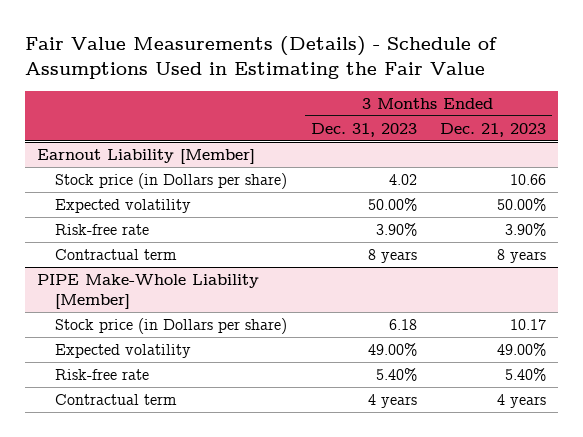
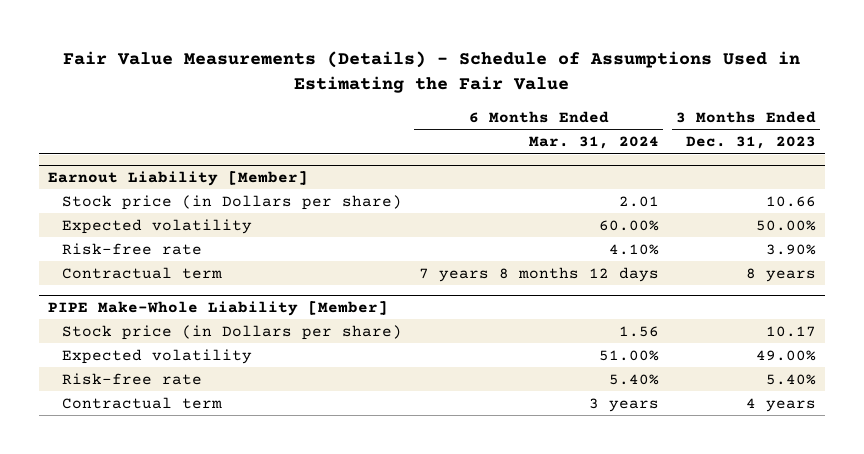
- | 3 Months Ended Dec. 31, 2023 | 3 Months Ended Dec. 21, 2023
+ | 6 Months Ended Mar. 31, 2024 | 3 Months Ended Dec. 31, 2023
@ Earnout Liability [Member]
- Stock price (in Dollars per share) | 4.02 | 10.66
+ Stock price (in Dollars per share) | 2.01 | 10.66
@ PIPE Make-Whole Liability [Member]
- Stock price (in Dollars per share) | 6.18 | 10.17
+ Stock price (in Dollars per share) | 1.56 | 10.17

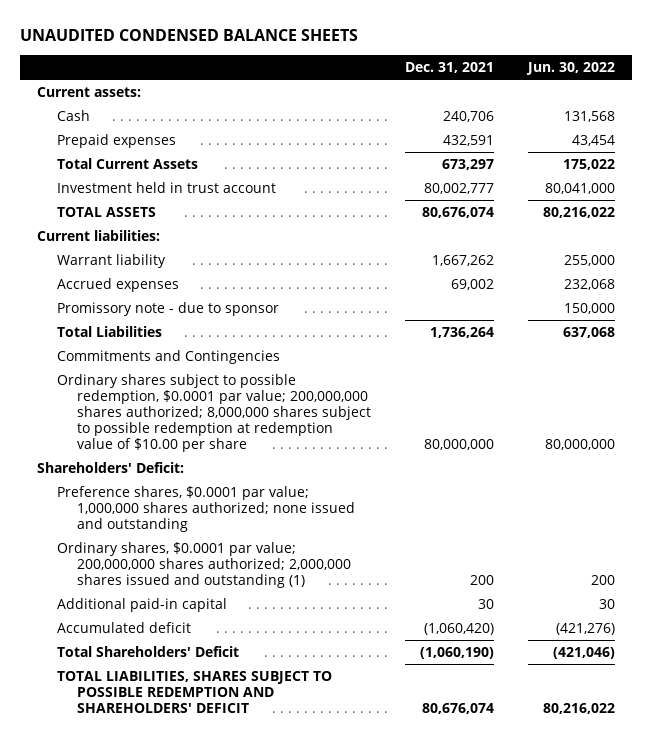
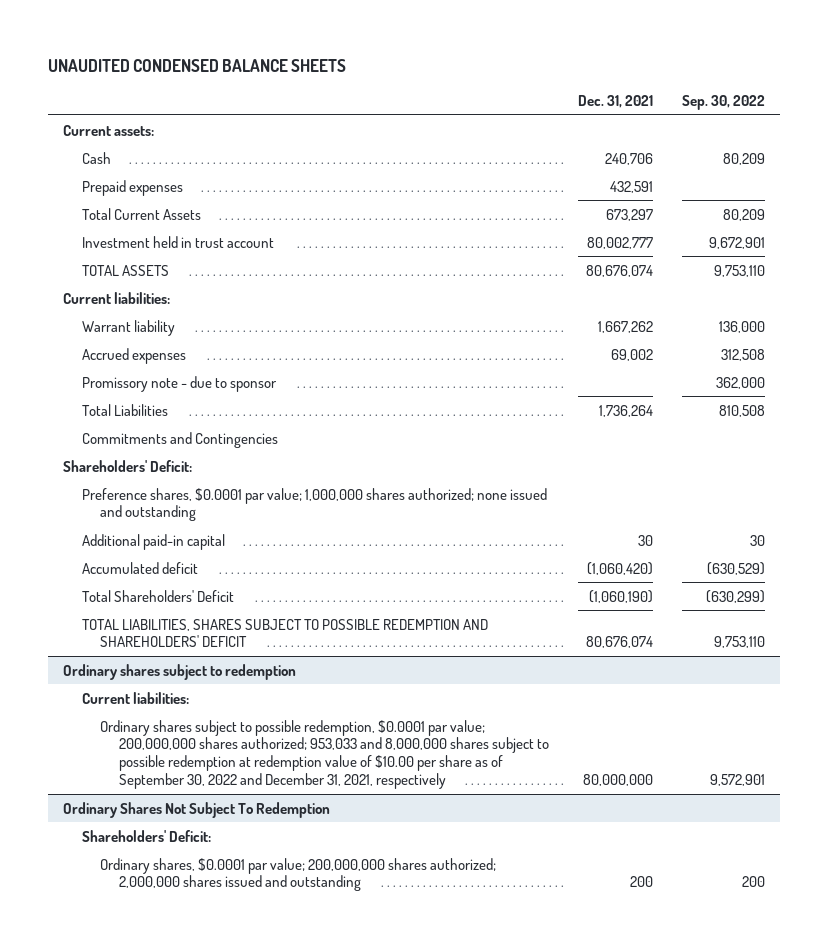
- | Dec. 31, 2021 | Jun. 30, 2022
+ | Dec. 31, 2021 | Sep. 30, 2022
- Ordinary shares subject to possible redemption, $0.0001 par value; 200,000,000 shares authorized; 8,000,000 shares subject to possible redemption at redemption value of $10.00 per share | 80,000,000 | 80,000,000
- Ordinary shares, $0.0001 par value; 200,000,000 shares authorized; 2,000,000 shares issued and outstanding (1) | 200 | 200
+ Ordinary shares subject to redemption
+ Current liabilities:
+ Ordinary shares subject to possible redemption, $0.0001 par value; 200,000,000 shares authorized; 953,033 and 8,000,000 shares subject to possible redemption at redemption value of $10.00 per share as of September 30, 2022 and December 31, 2021, respectively | 80,000,000 | 9,572,901
+ Ordinary Shares Not Subject To Redemption
+ Shareholders' Deficit:
+ Ordinary shares, $0.0001 par value; 200,000,000 shares authorized; 2,000,000 shares issued and outstanding | 200 | 200

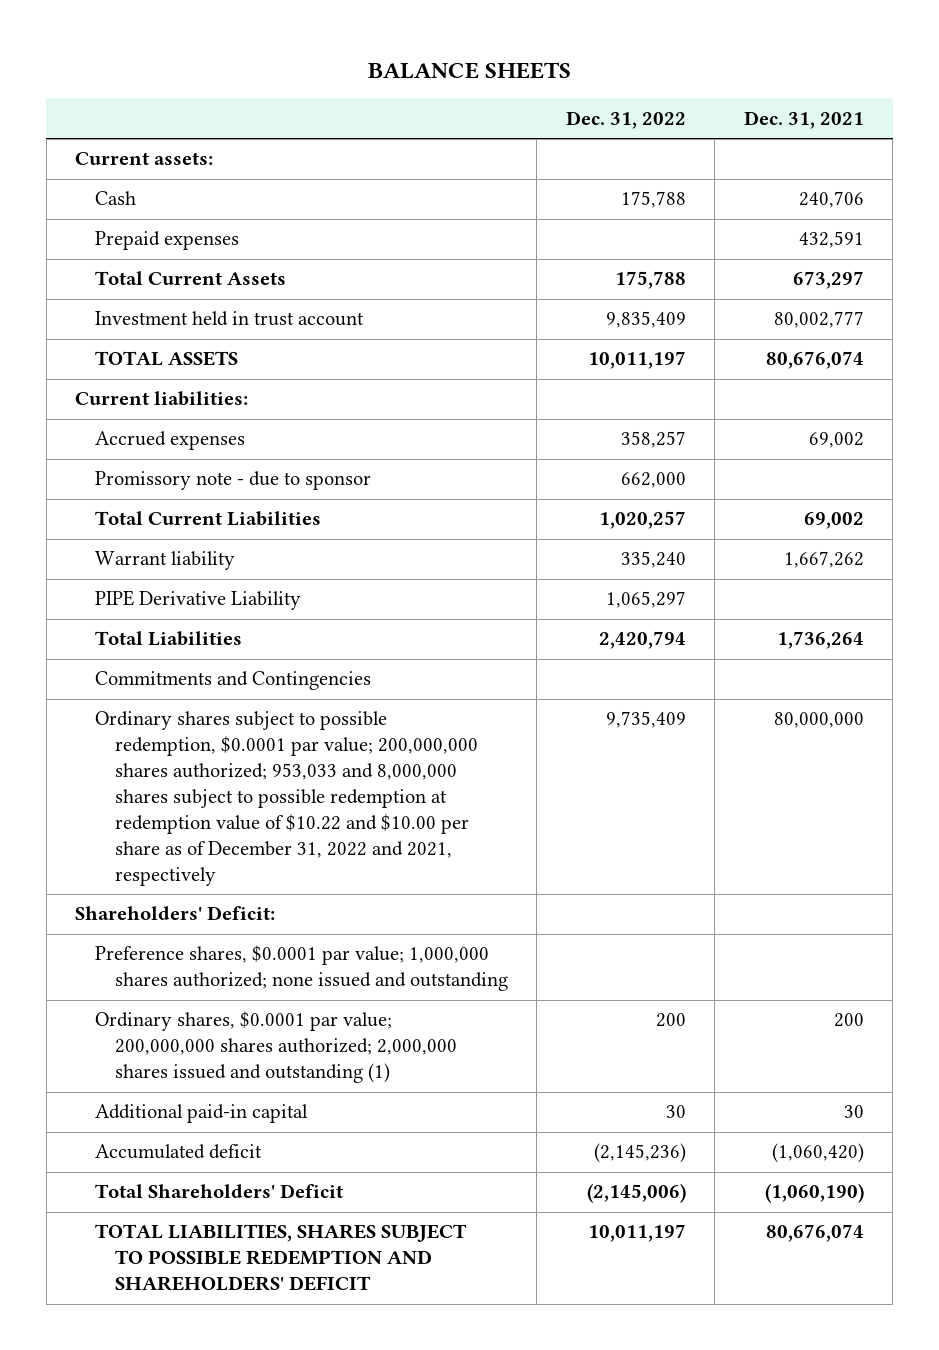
- UNAUDITED CONDENSED BALANCE SHEETS
+ BALANCE SHEETS
- | Dec. 31, 2021 | Sep. 30, 2022
+ | Dec. 31, 2022 | Dec. 31, 2021
+ Total Current Liabilities | 1,020,257 | 69,002
moved down: Warrant liability | 335,240 | 1,667,262
+ PIPE Derivative Liability | 1,065,297 |
+ Ordinary shares subject to possible redemption, $0.0001 par value; 200,000,000 shares authorized; 953,033 and 8,000,000 shares subject to possible redemption at redemption value of $10.22 and $10.00 per share as of December 31, 2022 and 2021, respectively | 9,735,409 | 80,000,000
+ Ordinary shares, $0.0001 par value; 200,000,000 shares authorized; 2,000,000 shares issued and outstanding (1) | 200 | 200
- Ordinary shares subject to redemption
- Current liabilities:
- Ordinary shares subject to possible redemption, $0.0001 par value; 200,000,000 shares authorized; 953,033 and 8,000,000 shares subject to possible redemption at redemption value of $10.00 per share as of September 30, 2022 and December 31, 2021, respectively | 80,000,000 | 9,572,901
- Ordinary Shares Not Subject To Redemption
- Shareholders' Deficit:
- Ordinary shares, $0.0001 par value; 200,000,000 shares authorized; 2,000,000 shares issued and outstanding | 200 | 200

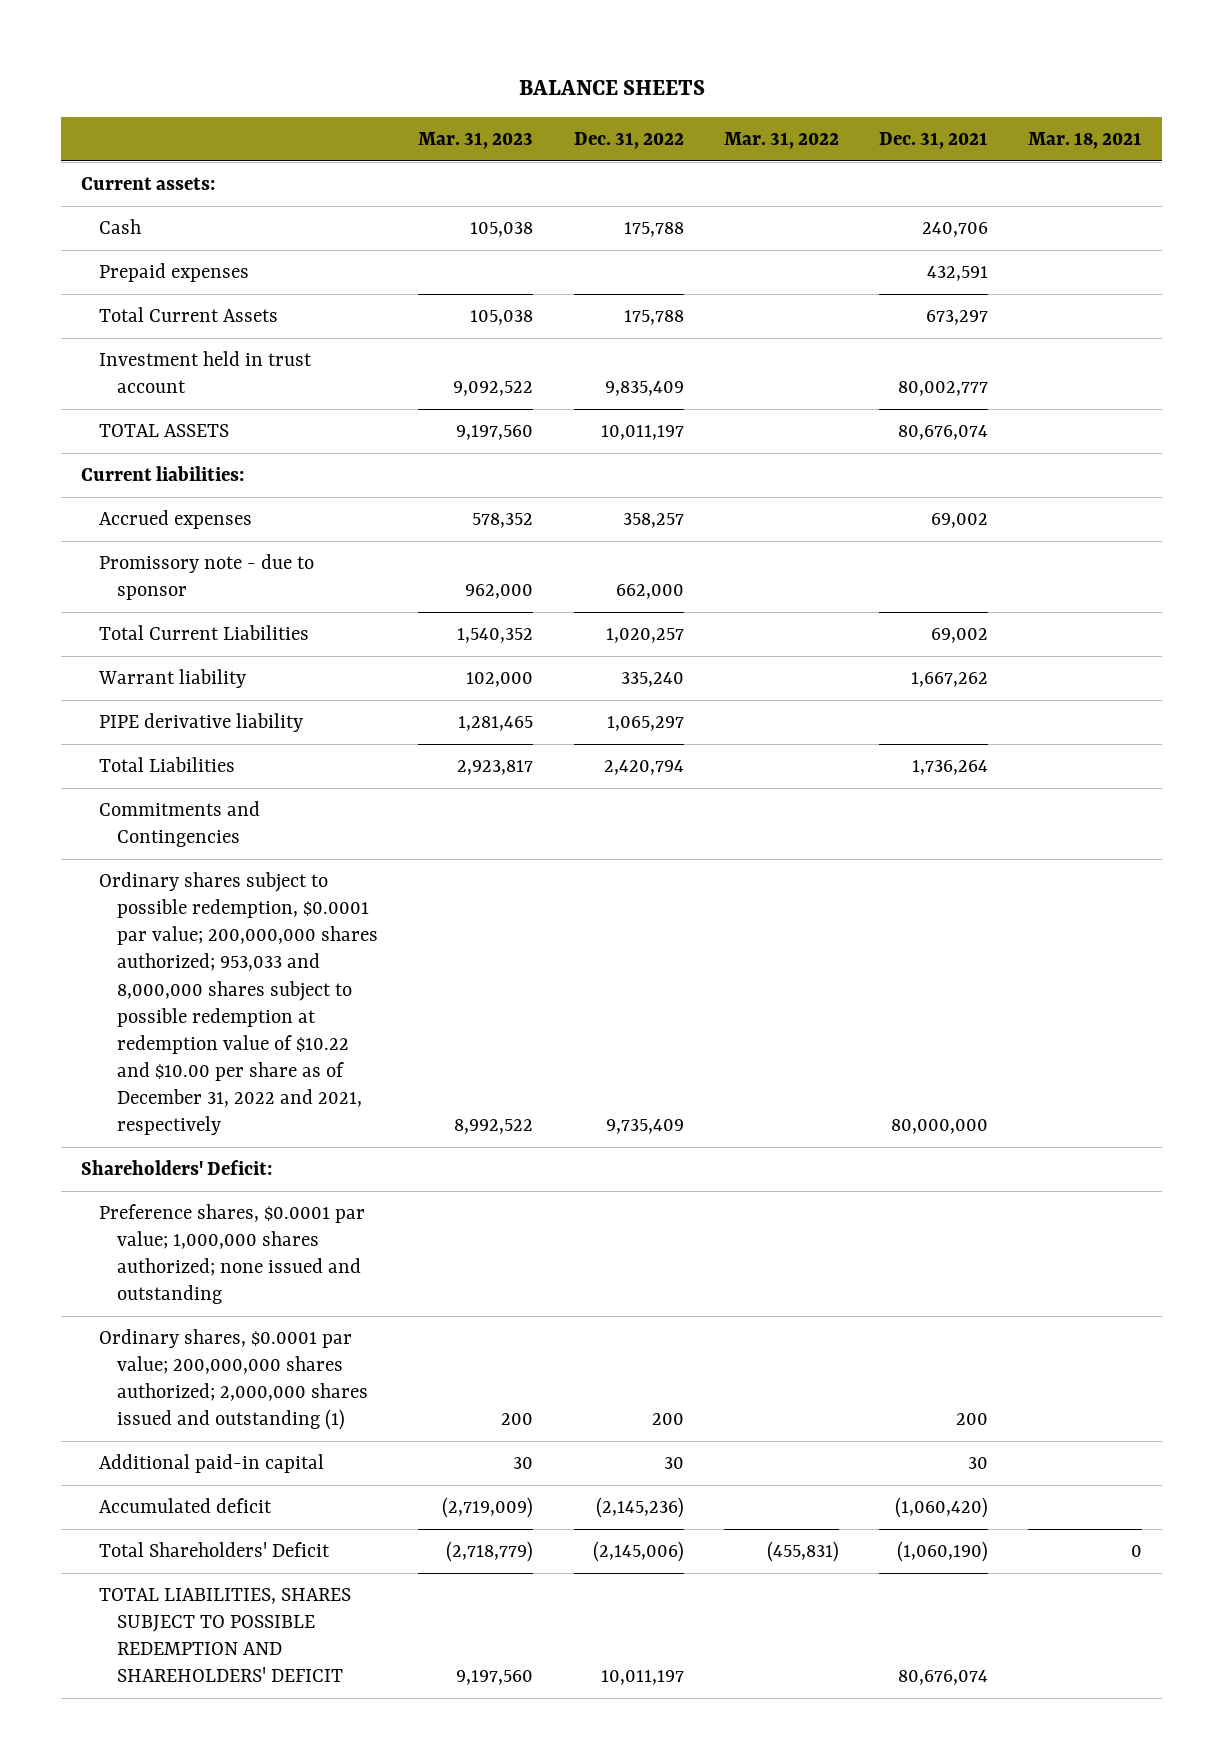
- | Dec. 31, 2022 | Dec. 31, 2021
+ | Mar. 31, 2023 | Dec. 31, 2022 | Mar. 31, 2022 | Dec. 31, 2021 | Mar. 18, 2021
- PIPE Derivative Liability | 1,065,297 |
+ PIPE derivative liability | 1,281,465 | 1,065,297 | | |

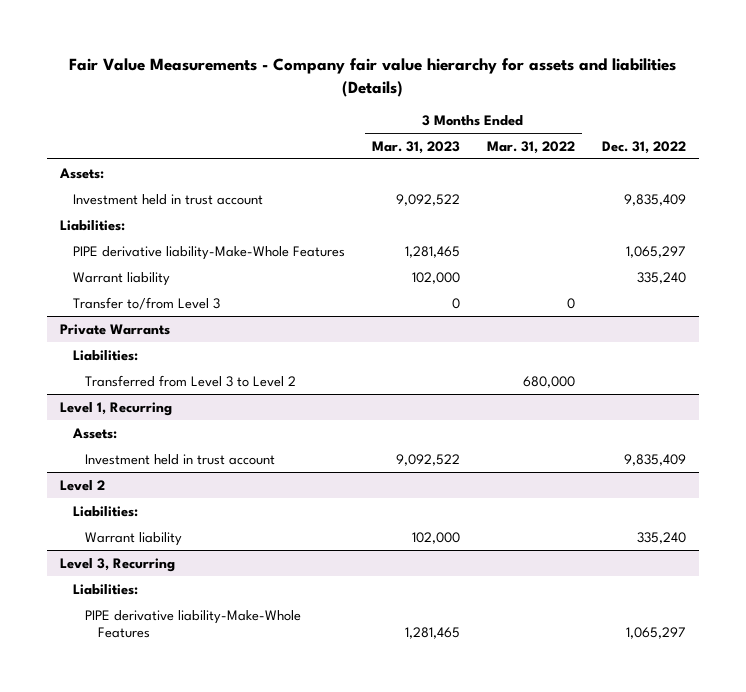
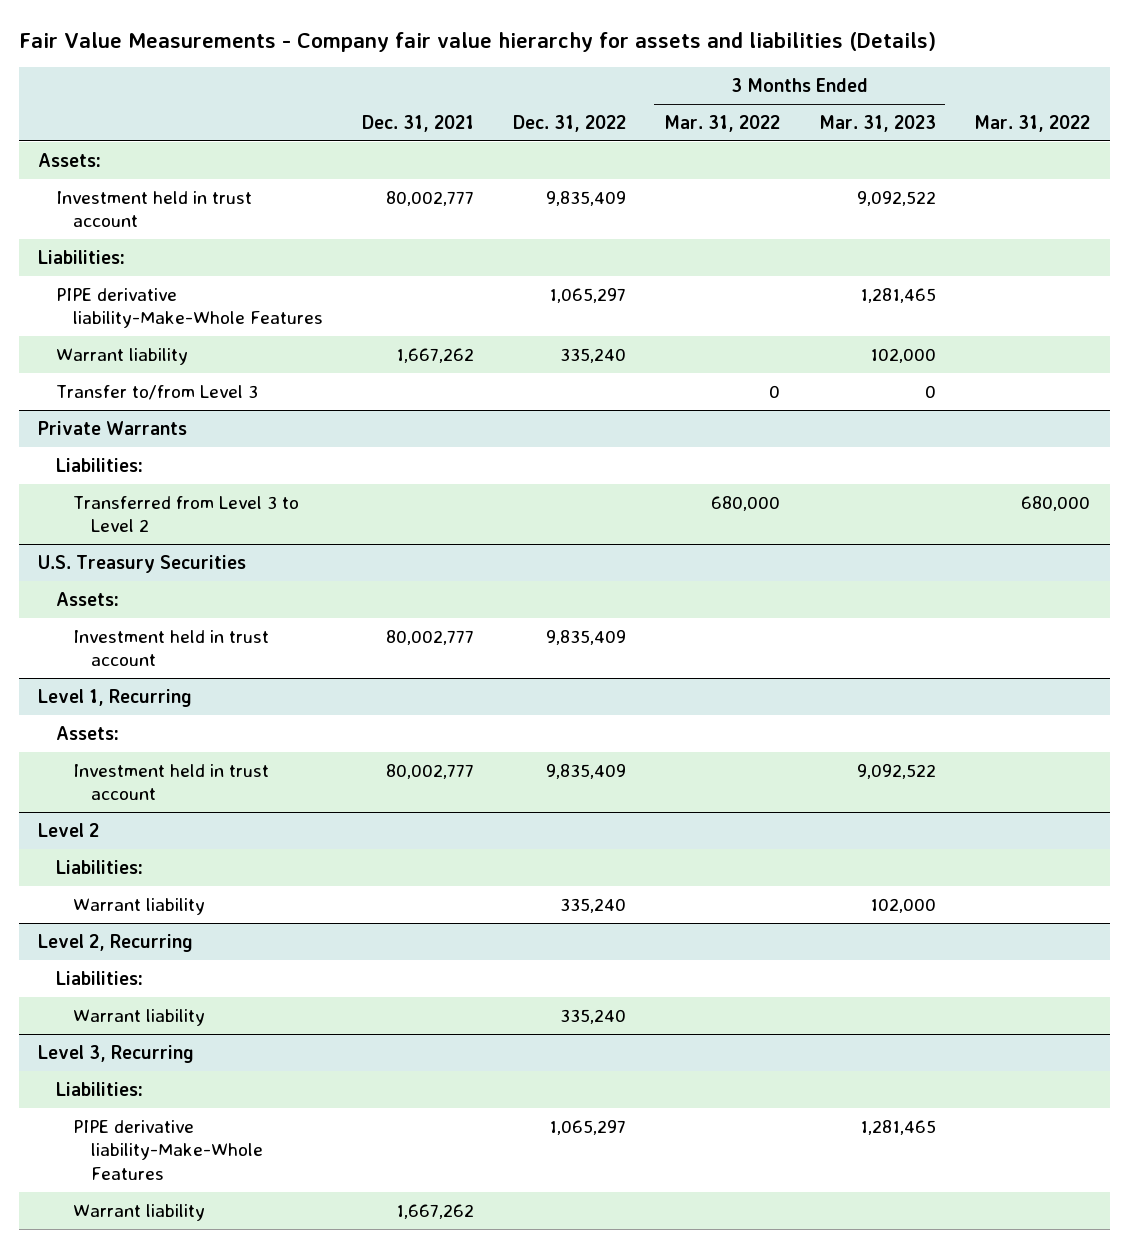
- | 3 Months Ended Mar. 31, 2023 | 3 Months Ended Mar. 31, 2022 | Dec. 31, 2022
+ | Dec. 31, 2021 | Dec. 31, 2022 | 3 Months Ended Mar. 31, 2022 | 3 Months Ended Mar. 31, 2023 | Mar. 31, 2022
+ U.S. Treasury Securities
+ Assets:
+ Investment held in trust account | 80,002,777 | 9,835,409 | | |
+ Level 2, Recurring
+ Liabilities:
+ Warrant liability | | 335,240 | | |
@ Level 3, Recurring
+ Warrant liability | 1,667,262 | | | |

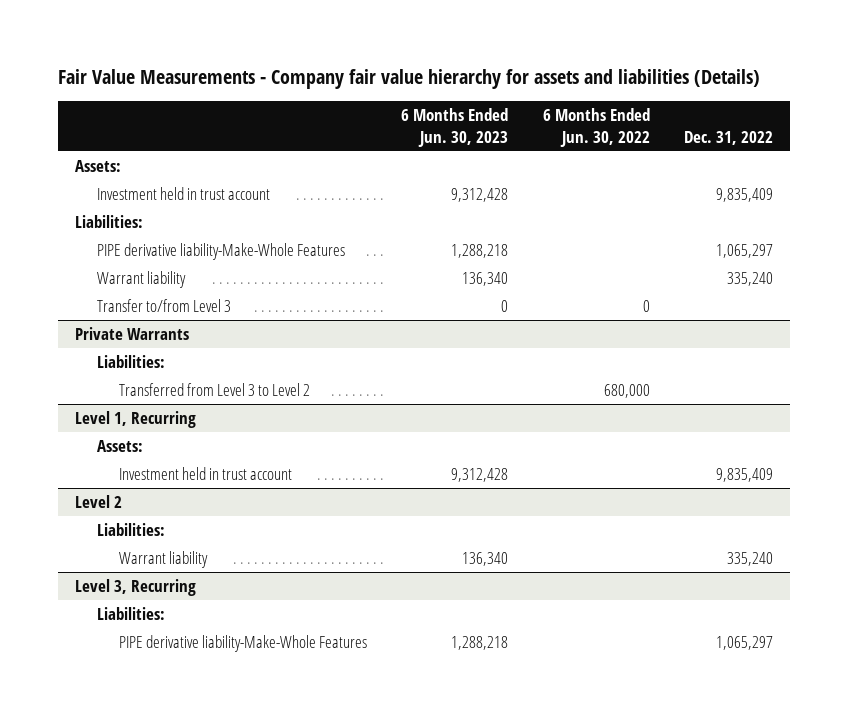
- | Dec. 31, 2021 | Dec. 31, 2022 | 3 Months Ended Mar. 31, 2022 | 3 Months Ended Mar. 31, 2023 | Mar. 31, 2022
+ | 6 Months Ended Jun. 30, 2023 | 6 Months Ended Jun. 30, 2022 | Dec. 31, 2022
- U.S. Treasury Securities
- Assets:
- Investment held in trust account | 80,002,777 | 9,835,409 | | |
- Level 2, Recurring
- Liabilities:
- Warrant liability | | 335,240 | | |
@ Level 3, Recurring
- Warrant liability | 1,667,262 | | | |

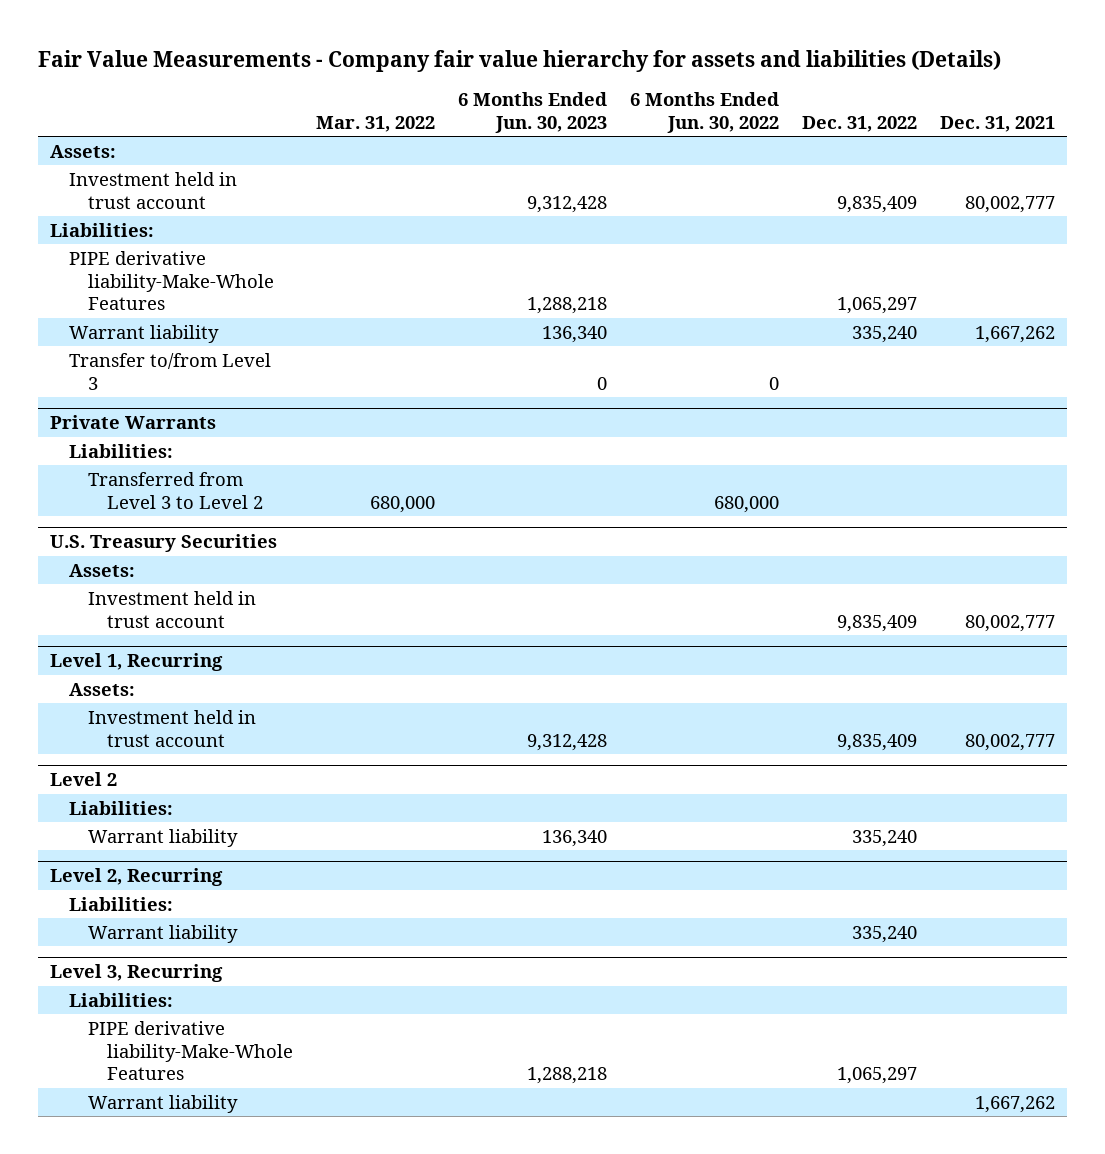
- | 6 Months Ended Jun. 30, 2023 | 6 Months Ended Jun. 30, 2022 | Dec. 31, 2022
+ | Mar. 31, 2022 | 6 Months Ended Jun. 30, 2023 | 6 Months Ended Jun. 30, 2022 | Dec. 31, 2022 | Dec. 31, 2021
+ U.S. Treasury Securities
+ Assets:
+ Investment held in trust account | | | | 9,835,409 | 80,002,777
+ Level 2, Recurring
+ Liabilities:
+ Warrant liability | | | | 335,240 |
@ Level 3, Recurring
+ Warrant liability | | | | | 1,667,262

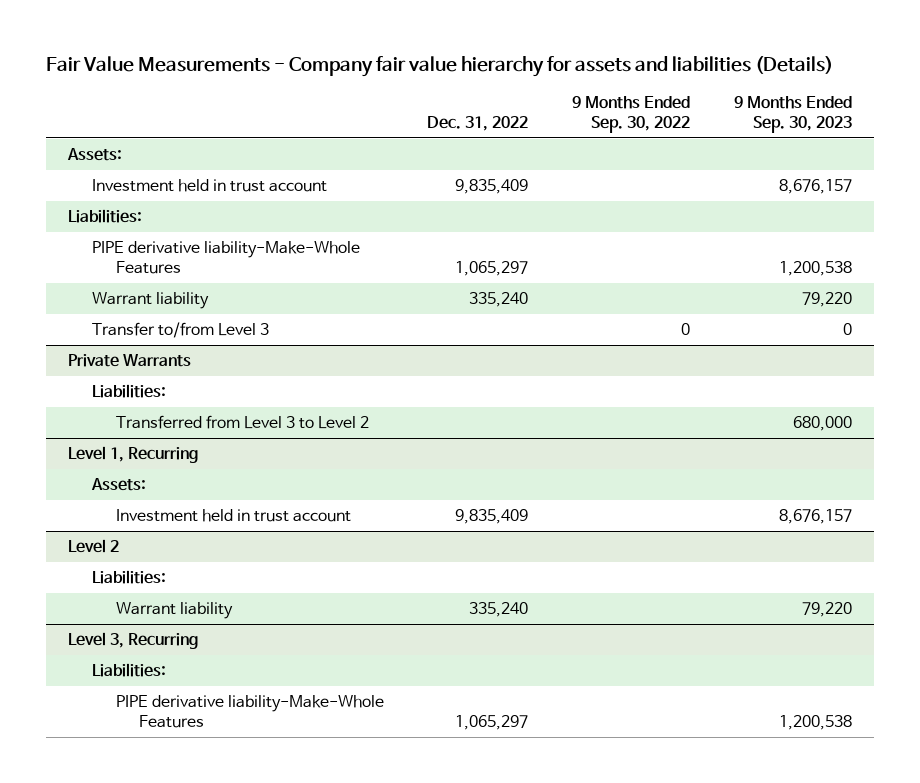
- | Mar. 31, 2022 | 6 Months Ended Jun. 30, 2023 | 6 Months Ended Jun. 30, 2022 | Dec. 31, 2022 | Dec. 31, 2021
+ | Dec. 31, 2022 | 9 Months Ended Sep. 30, 2022 | 9 Months Ended Sep. 30, 2023
- U.S. Treasury Securities
- Assets:
- Investment held in trust account | | | | 9,835,409 | 80,002,777
- Level 2, Recurring
- Liabilities:
- Warrant liability | | | | 335,240 |
@ Level 3, Recurring
- Warrant liability | | | | | 1,667,262

